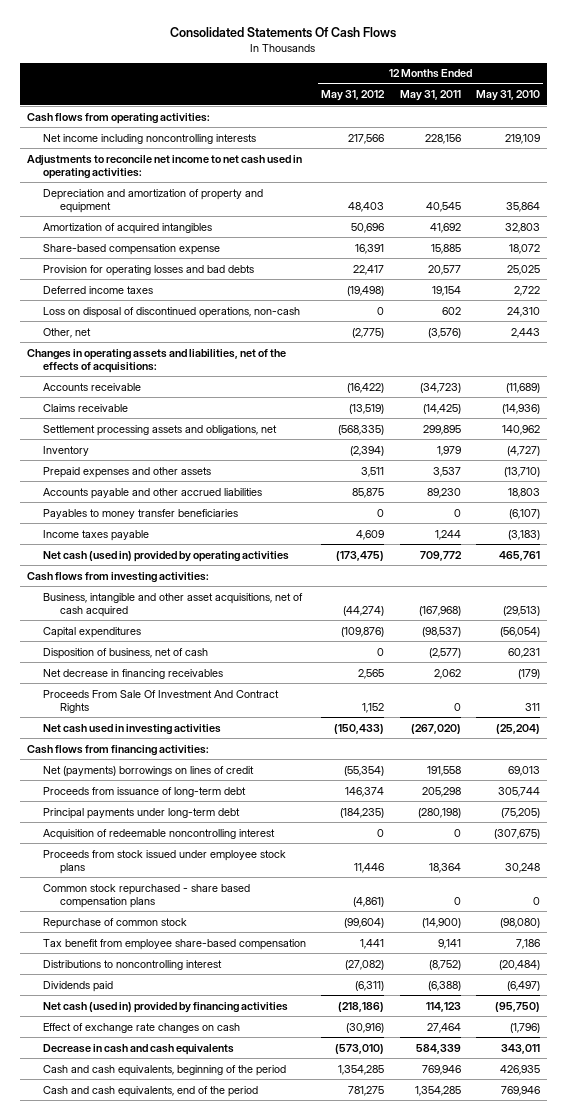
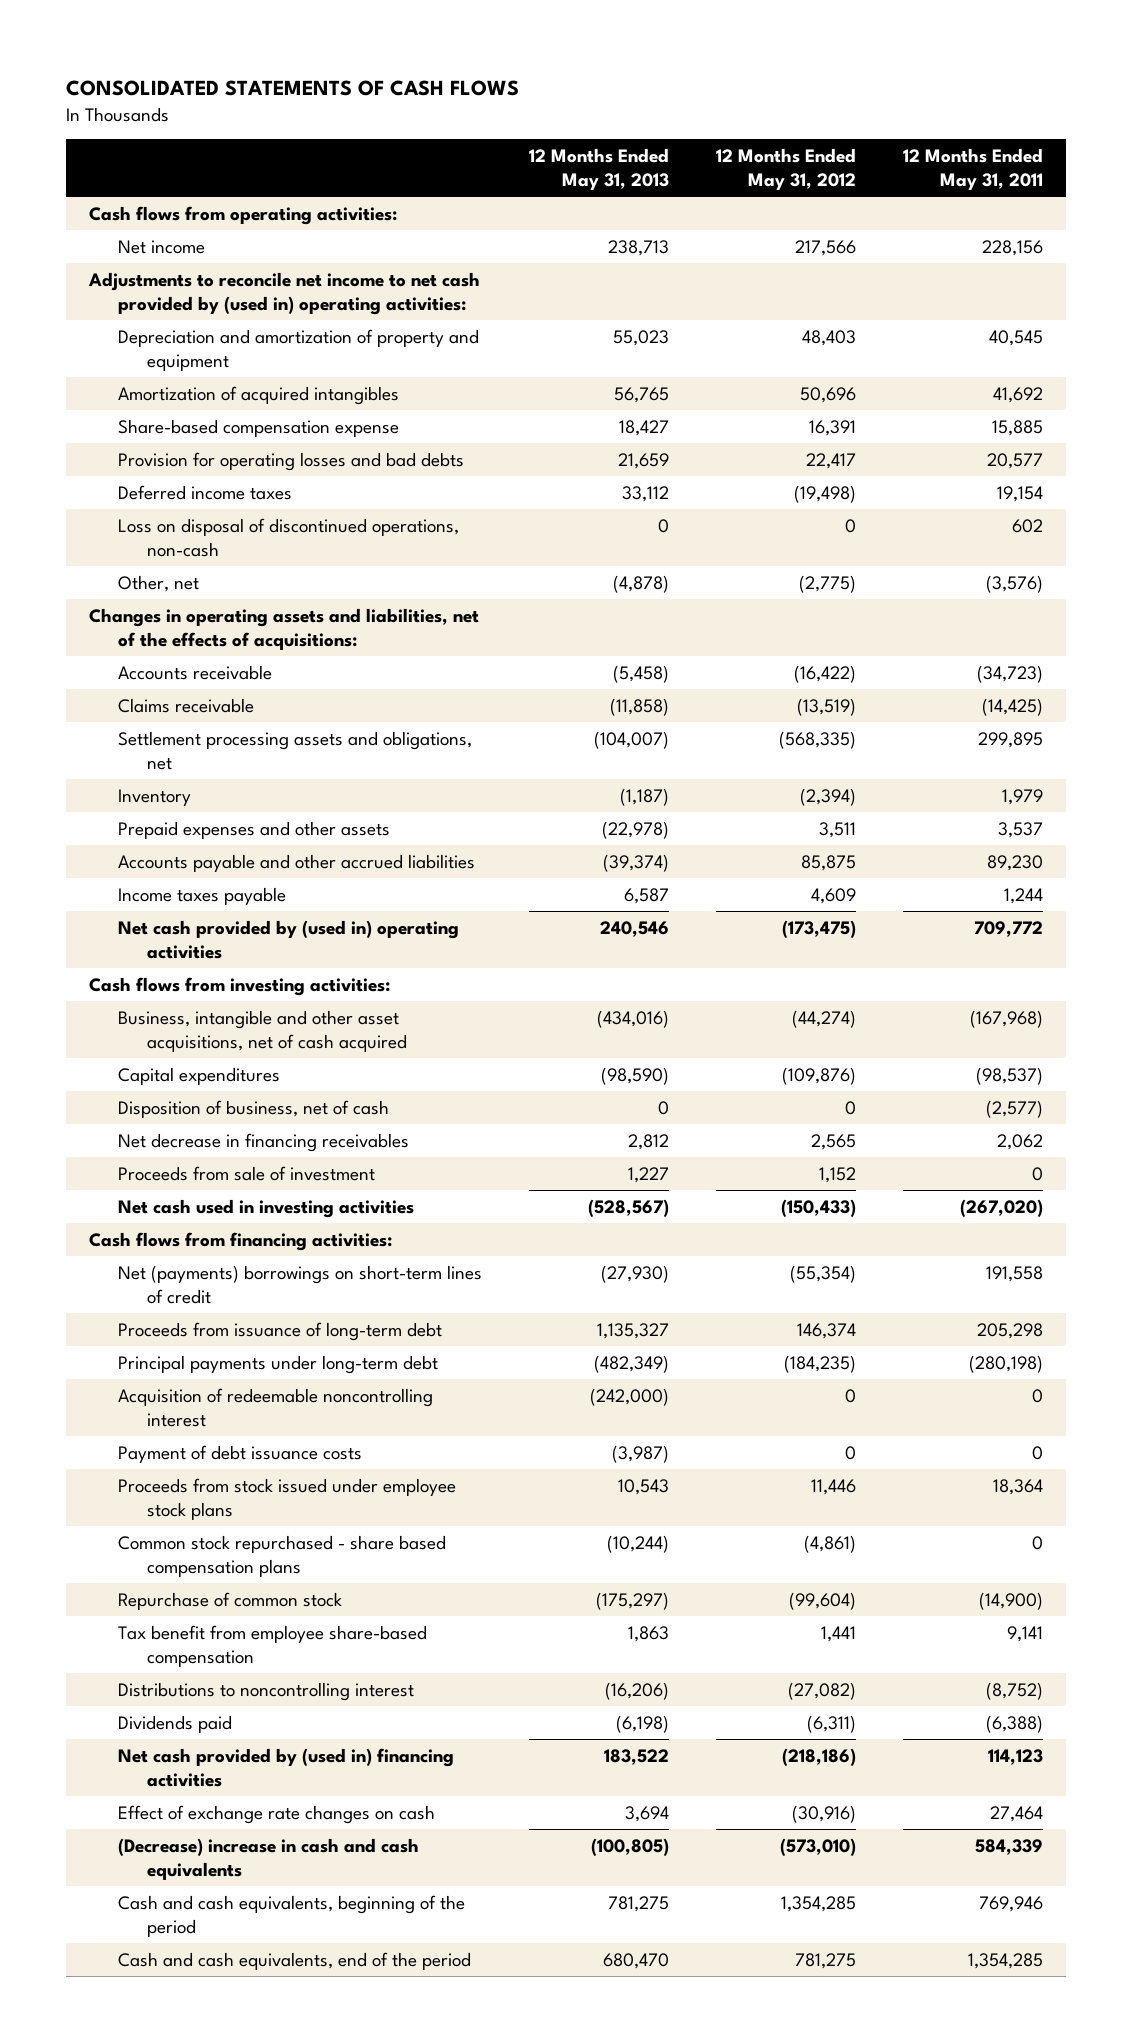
- Consolidated Statements Of Cash Flows
+ CONSOLIDATED STATEMENTS OF CASH FLOWS
- | 12 Months Ended May 31, 2012 | 12 Months Ended May 31, 2011 | 12 Months Ended May 31, 2010
+ | 12 Months Ended May 31, 2013 | 12 Months Ended May 31, 2012 | 12 Months Ended May 31, 2011
- Net income including noncontrolling interests | 217,566 | 228,156 | 219,109
- Adjustments to reconcile net income to net cash used in operating activities:
+ Net income | 238,713 | 217,566 | 228,156
+ Adjustments to reconcile net income to net cash provided by (used in) operating activities:
- Payables to money transfer beneficiaries | 0 | 0 | (6,107)
- Net cash (used in) provided by operating activities | (173,475) | 709,772 | 465,761
+ Net cash provided by (used in) operating activities | 240,546 | (173,475) | 709,772
- Proceeds From Sale Of Investment And Contract Rights | 1,152 | 0 | 311
+ Proceeds from sale of investment | 1,227 | 1,152 | 0
- Net (payments) borrowings on lines of credit | (55,354) | 191,558 | 69,013
+ Net (payments) borrowings on short-term lines of credit | (27,930) | (55,354) | 191,558
+ Payment of debt issuance costs | (3,987) | 0 | 0
- Net cash (used in) provided by financing activities | (218,186) | 114,123 | (95,750)
+ Net cash provided by (used in) financing activities | 183,522 | (218,186) | 114,123
- Decrease in cash and cash equivalents | (573,010) | 584,339 | 343,011
+ (Decrease) increase in cash and cash equivalents | (100,805) | (573,010) | 584,339

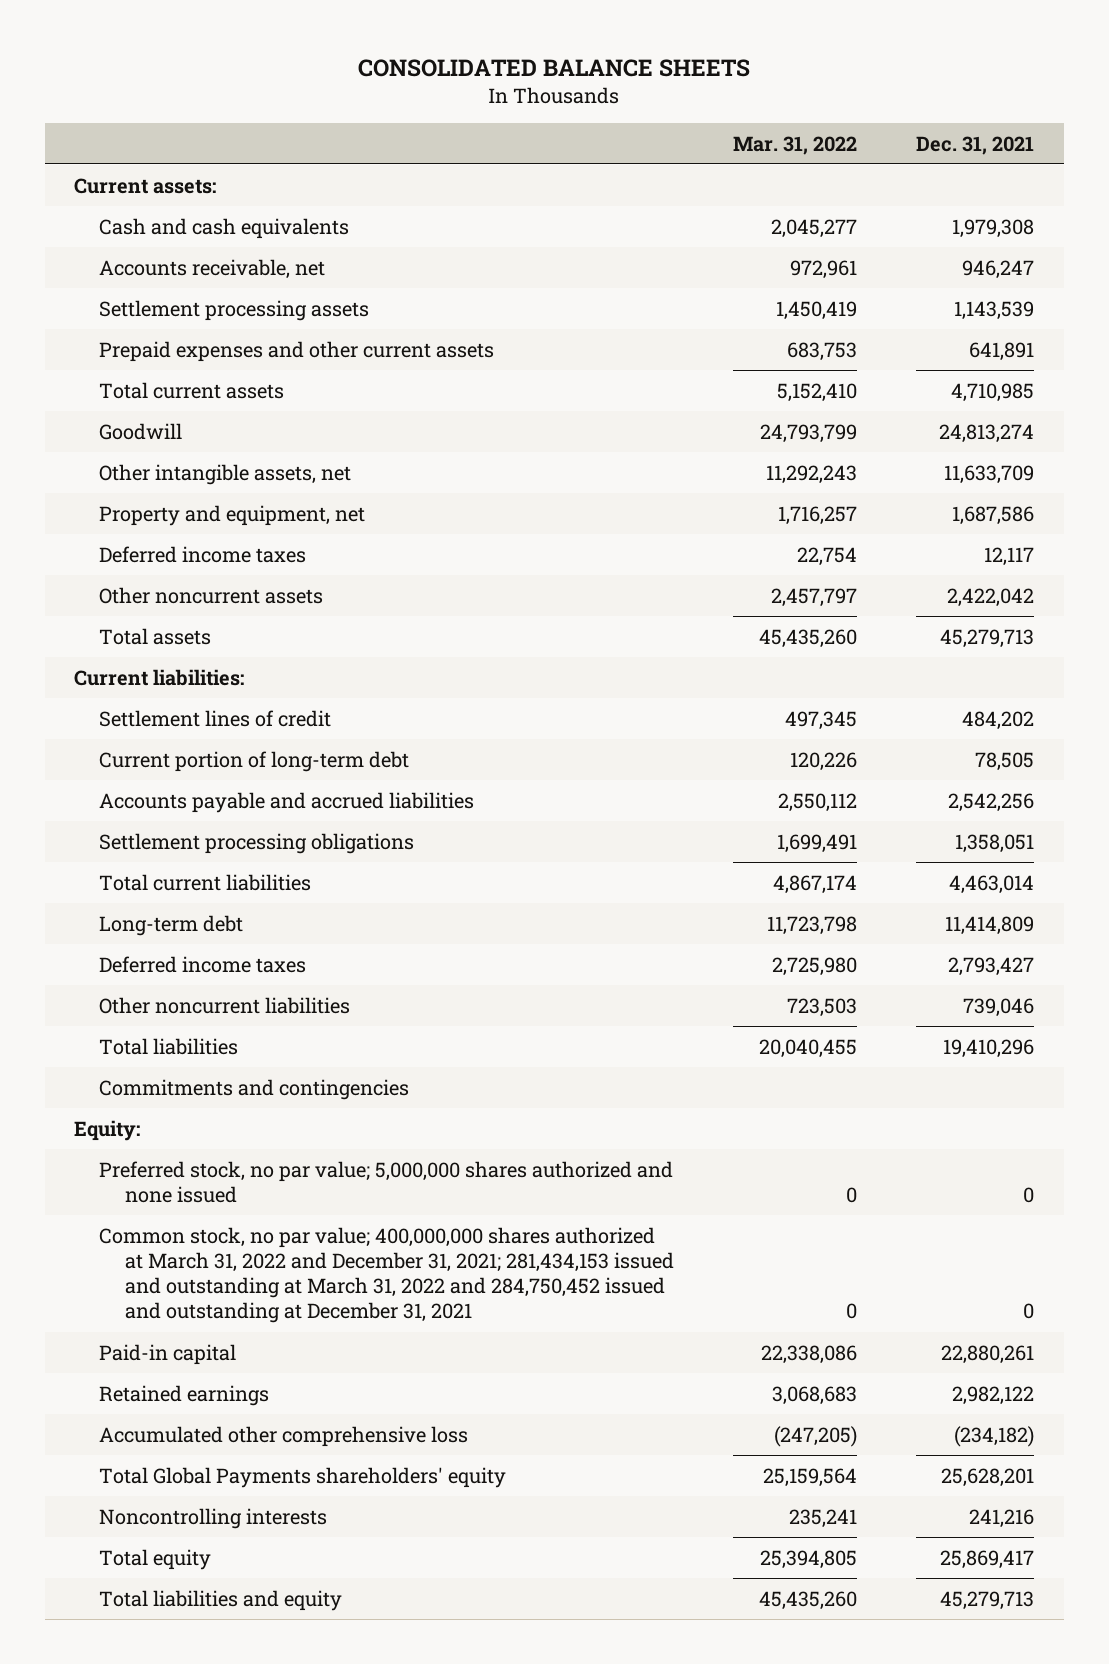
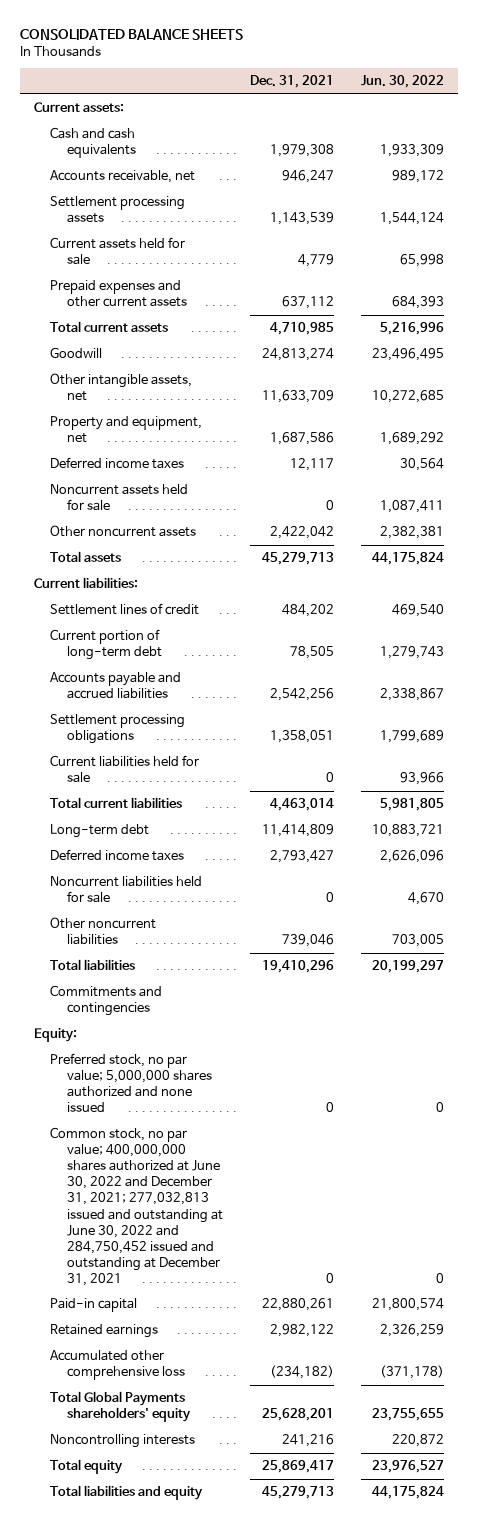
- | Mar. 31, 2022 | Dec. 31, 2021
+ | Dec. 31, 2021 | Jun. 30, 2022
- Prepaid expenses and other current assets | 683,753 | 641,891
+ Current assets held for sale | 4,779 | 65,998
+ Prepaid expenses and other current assets | 637,112 | 684,393
+ Noncurrent assets held for sale | 0 | 1,087,411
+ Current liabilities held for sale | 0 | 93,966
+ Noncurrent liabilities held for sale | 0 | 4,670
- Common stock, no par value; 400,000,000 shares authorized at March 31, 2022 and December 31, 2021; 281,434,153 issued and outstanding at March 31, 2022 and 284,750,452 issued and outstanding at December 31, 2021 | 0 | 0
+ Common stock, no par value; 400,000,000 shares authorized at June 30, 2022 and December 31, 2021; 277,032,813 issued and outstanding at June 30, 2022 and 284,750,452 issued and outstanding at December 31, 2021 | 0 | 0

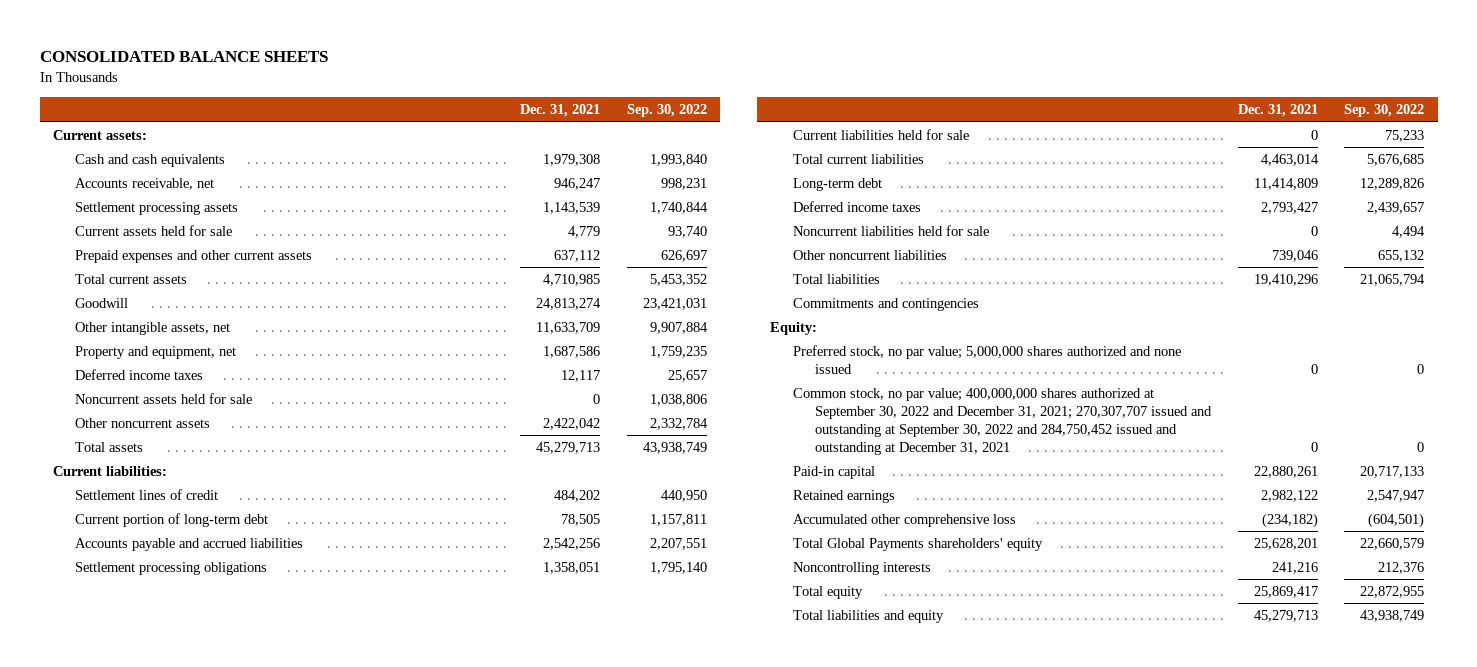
- | Dec. 31, 2021 | Jun. 30, 2022
+ | Dec. 31, 2021 | Sep. 30, 2022
- Common stock, no par value; 400,000,000 shares authorized at June 30, 2022 and December 31, 2021; 277,032,813 issued and outstanding at June 30, 2022 and 284,750,452 issued and outstanding at December 31, 2021 | 0 | 0
+ Common stock, no par value; 400,000,000 shares authorized at September 30, 2022 and December 31, 2021; 270,307,707 issued and outstanding at September 30, 2022 and 284,750,452 issued and outstanding at December 31, 2021 | 0 | 0

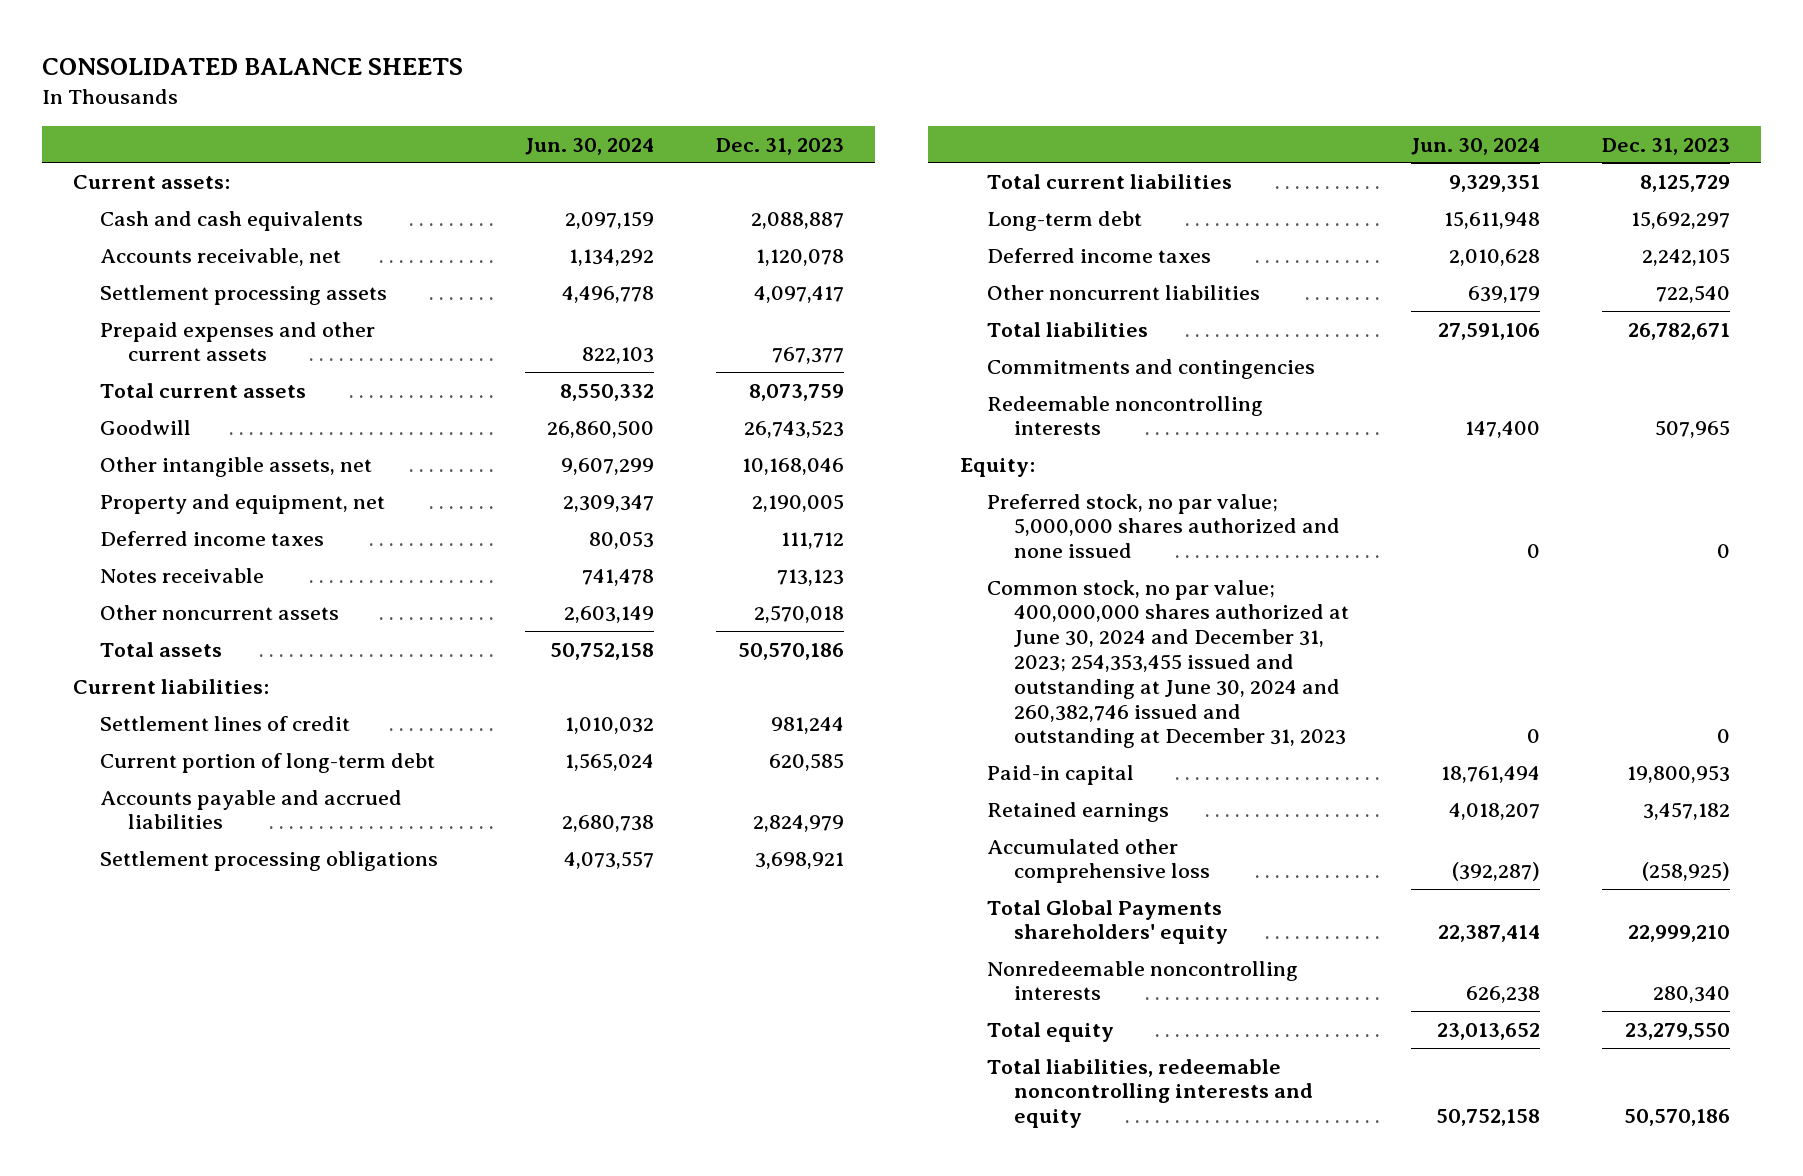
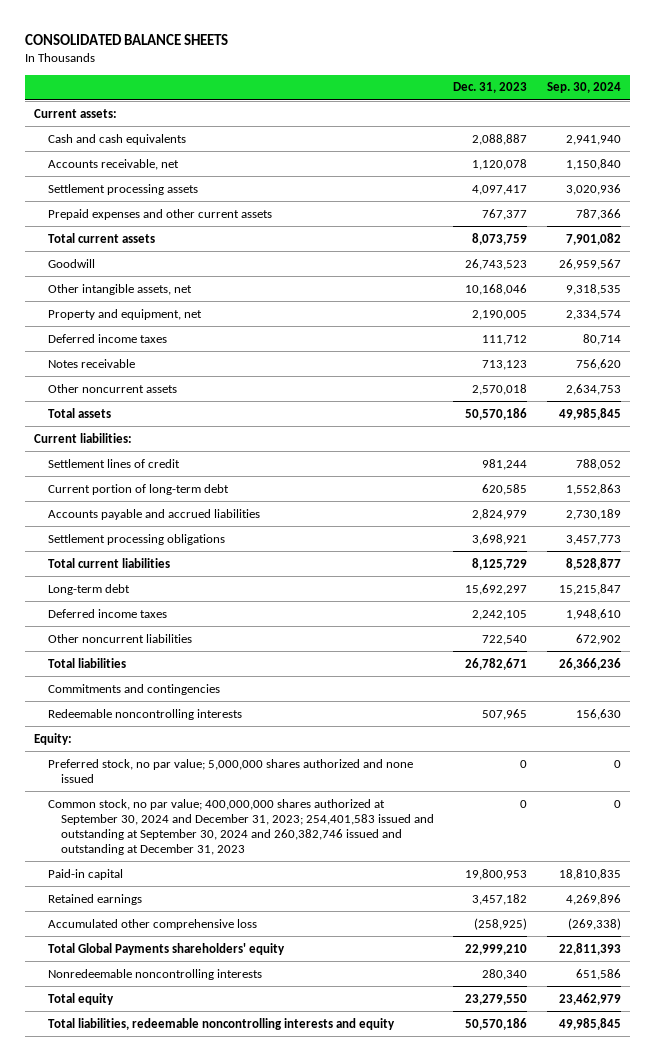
- | Jun. 30, 2024 | Dec. 31, 2023
+ | Dec. 31, 2023 | Sep. 30, 2024
- Common stock, no par value; 400,000,000 shares authorized at June 30, 2024 and December 31, 2023; 254,353,455 issued and outstanding at June 30, 2024 and 260,382,746 issued and outstanding at December 31, 2023 | 0 | 0
+ Common stock, no par value; 400,000,000 shares authorized at September 30, 2024 and December 31, 2023; 254,401,583 issued and outstanding at September 30, 2024 and 260,382,746 issued and outstanding at December 31, 2023 | 0 | 0

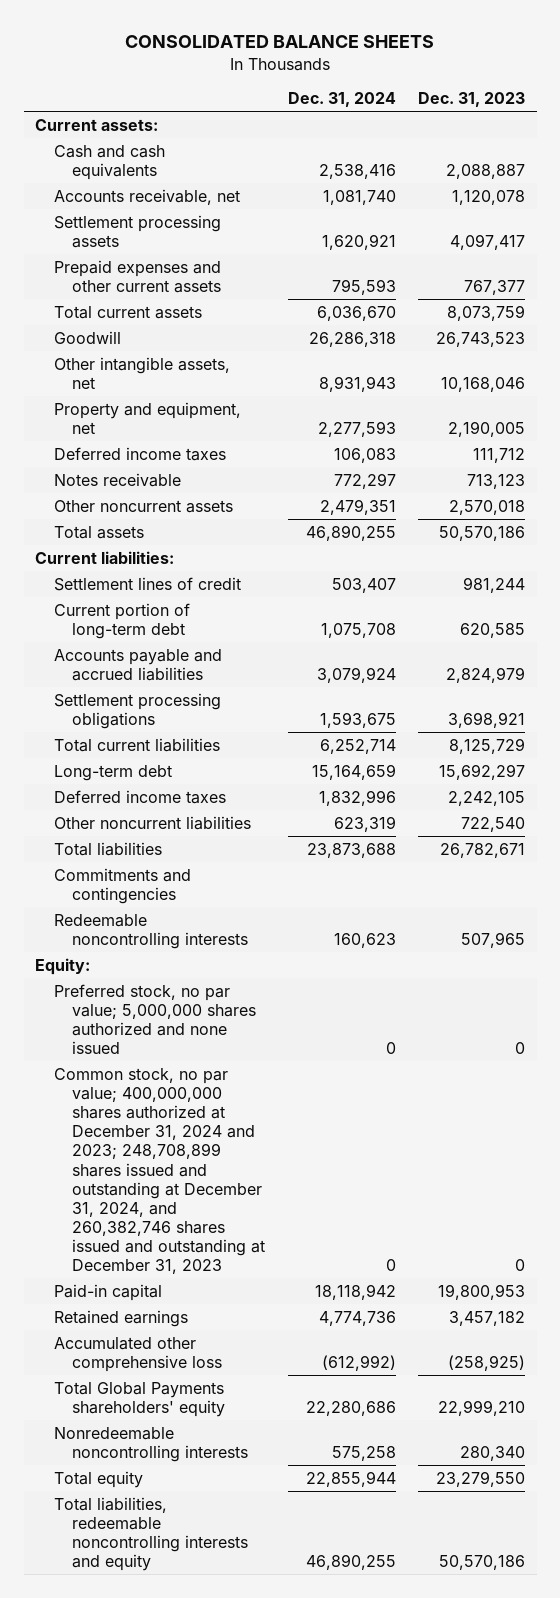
- | Dec. 31, 2023 | Sep. 30, 2024
+ | Dec. 31, 2024 | Dec. 31, 2023
- Common stock, no par value; 400,000,000 shares authorized at September 30, 2024 and December 31, 2023; 254,401,583 issued and outstanding at September 30, 2024 and 260,382,746 issued and outstanding at December 31, 2023 | 0 | 0
+ Common stock, no par value; 400,000,000 shares authorized at December 31, 2024 and 2023; 248,708,899 shares issued and outstanding at December 31, 2024, and 260,382,746 shares issued and outstanding at December 31, 2023 | 0 | 0

